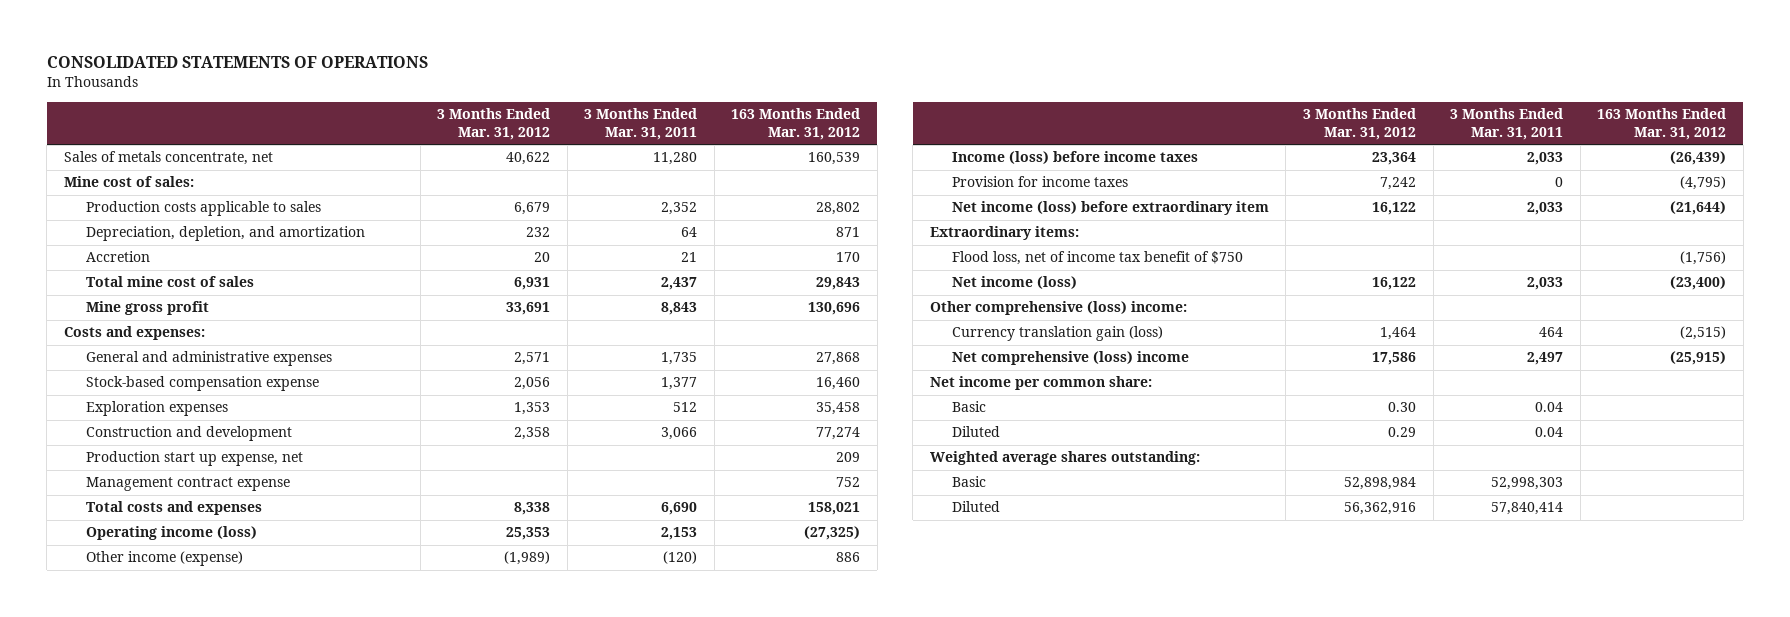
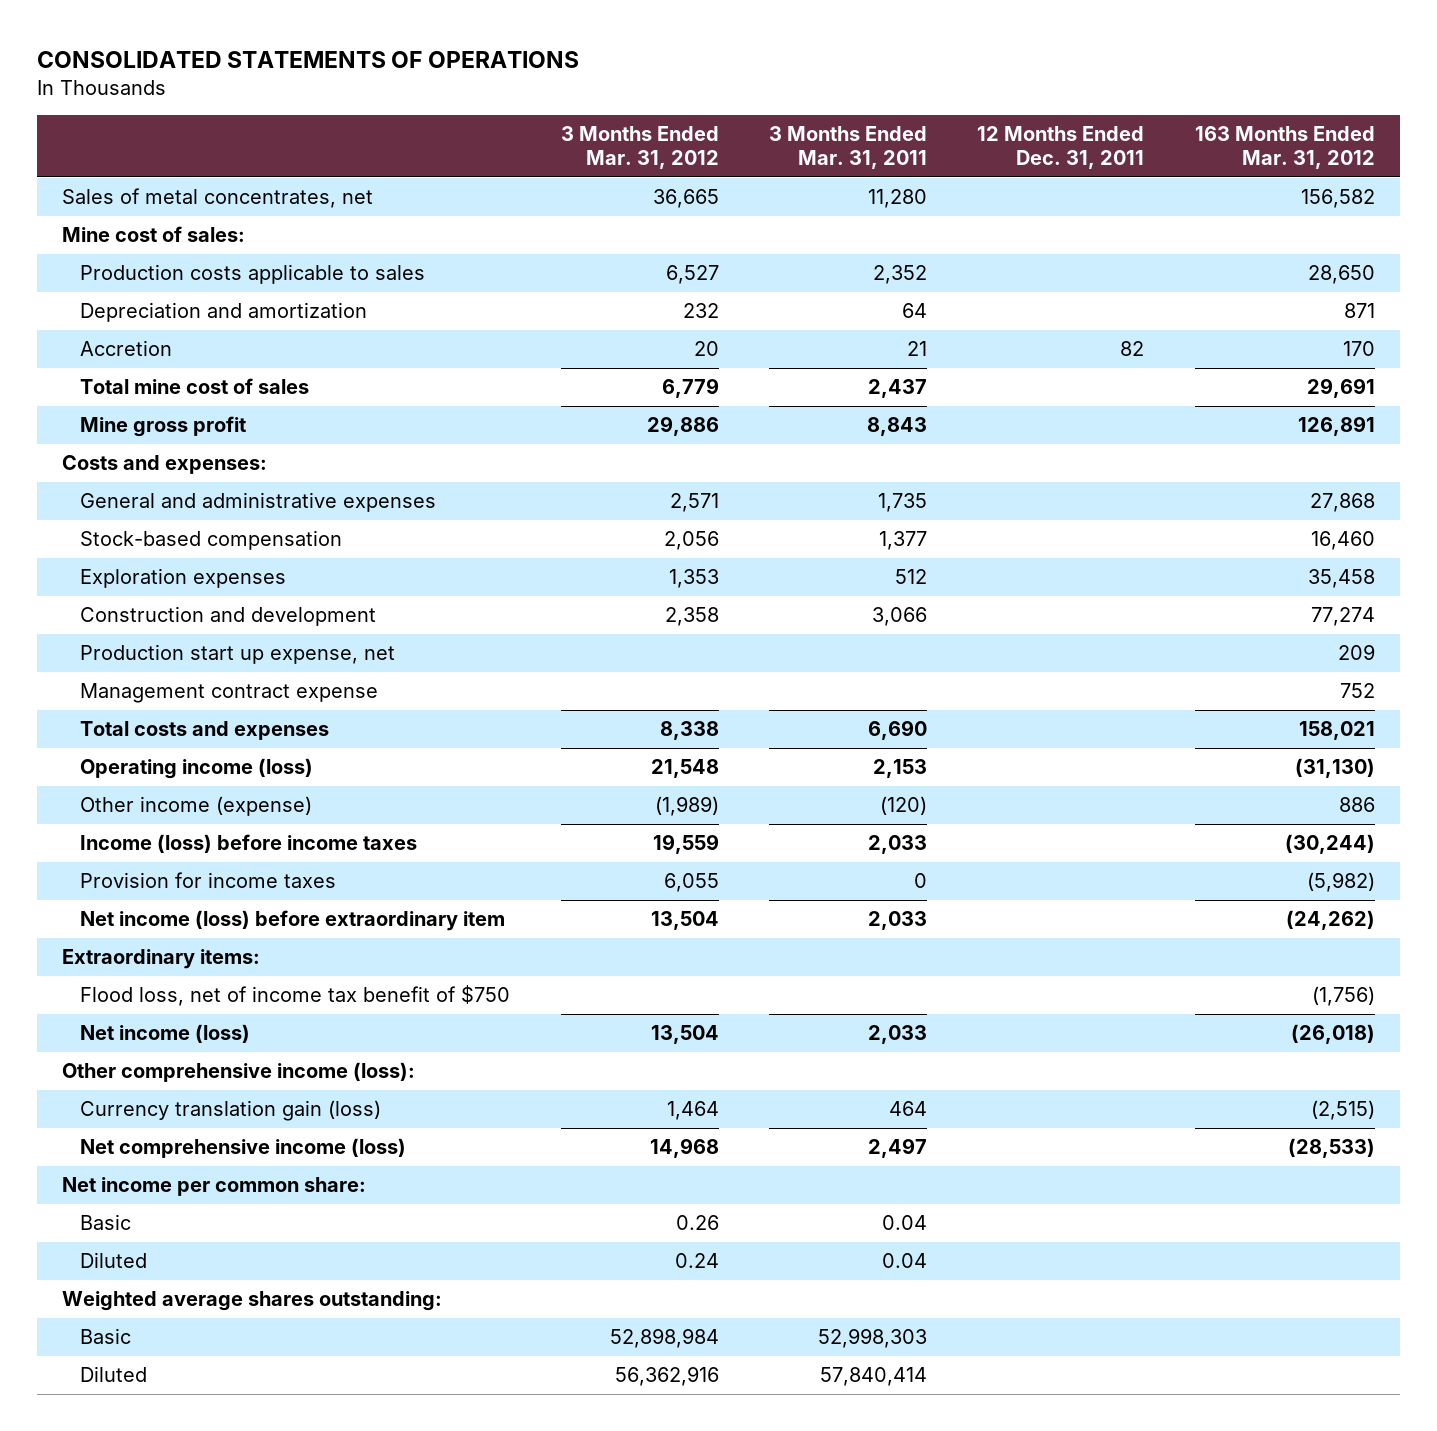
- | 3 Months Ended Mar. 31, 2012 | 3 Months Ended Mar. 31, 2011 | 163 Months Ended Mar. 31, 2012
+ | 3 Months Ended Mar. 31, 2012 | 3 Months Ended Mar. 31, 2011 | 12 Months Ended Dec. 31, 2011 | 163 Months Ended Mar. 31, 2012
- Sales of metals concentrate, net | 40,622 | 11,280 | 160,539
+ Sales of metal concentrates, net | 36,665 | 11,280 | | 156,582
- Production costs applicable to sales | 6,679 | 2,352 | 28,802
- Depreciation, depletion, and amortization | 232 | 64 | 871
+ Production costs applicable to sales | 6,527 | 2,352 | | 28,650
+ Depreciation and amortization | 232 | 64 | | 871
- Total mine cost of sales | 6,931 | 2,437 | 29,843
- Mine gross profit | 33,691 | 8,843 | 130,696
+ Total mine cost of sales | 6,779 | 2,437 | | 29,691
+ Mine gross profit | 29,886 | 8,843 | | 126,891
- Stock-based compensation expense | 2,056 | 1,377 | 16,460
+ Stock-based compensation | 2,056 | 1,377 | | 16,460
- Operating income (loss) | 25,353 | 2,153 | (27,325)
+ Operating income (loss) | 21,548 | 2,153 | | (31,130)
- Income (loss) before income taxes | 23,364 | 2,033 | (26,439)
- Provision for income taxes | 7,242 | 0 | (4,795)
- Net income (loss) before extraordinary item | 16,122 | 2,033 | (21,644)
+ Income (loss) before income taxes | 19,559 | 2,033 | | (30,244)
+ Provision for income taxes | 6,055 | 0 | | (5,982)
+ Net income (loss) before extraordinary item | 13,504 | 2,033 | | (24,262)
- Net income (loss) | 16,122 | 2,033 | (23,400)
- Other comprehensive (loss) income:
+ Net income (loss) | 13,504 | 2,033 | | (26,018)
+ Other comprehensive income (loss):
- Net comprehensive (loss) income | 17,586 | 2,497 | (25,915)
+ Net comprehensive income (loss) | 14,968 | 2,497 | | (28,533)
- Basic | 0.30 | 0.04 |
- Diluted | 0.29 | 0.04 |
+ Basic | 0.26 | 0.04 | |
+ Diluted | 0.24 | 0.04 | |

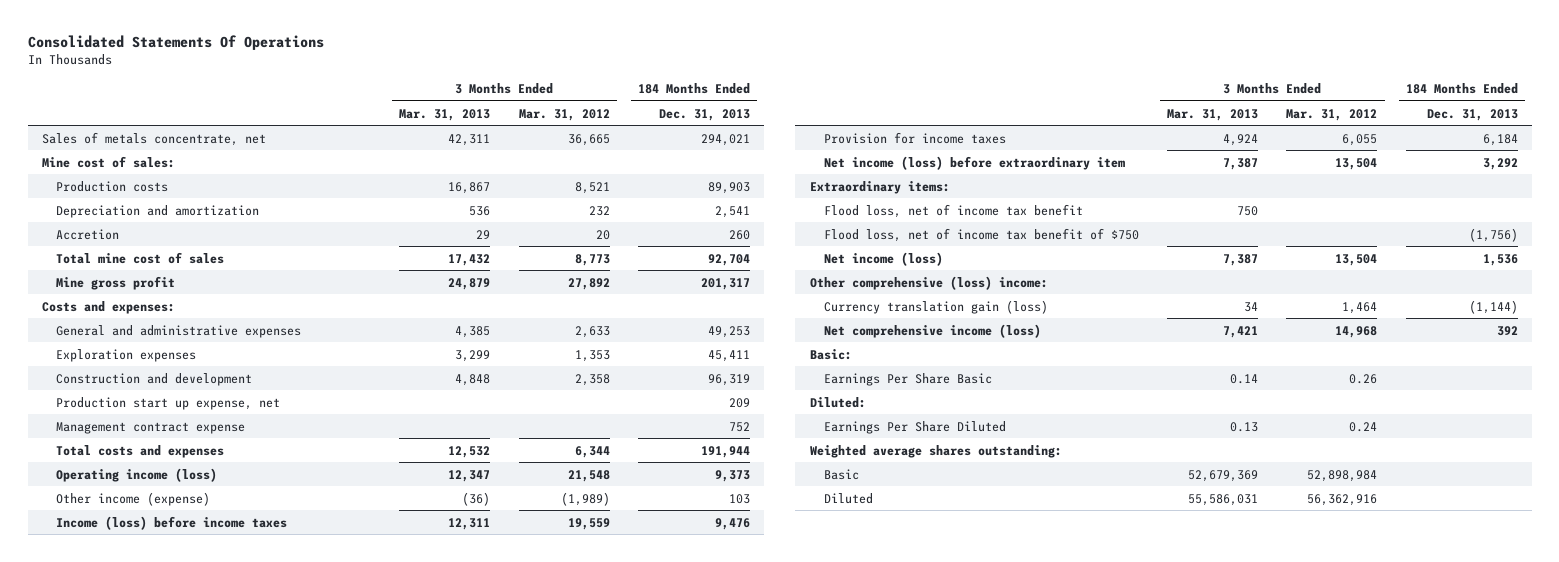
- CONSOLIDATED STATEMENTS OF OPERATIONS
+ Consolidated Statements Of Operations
- | 3 Months Ended Mar. 31, 2012 | 3 Months Ended Mar. 31, 2011 | 12 Months Ended Dec. 31, 2011 | 163 Months Ended Mar. 31, 2012
+ | 3 Months Ended Mar. 31, 2013 | 3 Months Ended Mar. 31, 2012 | 184 Months Ended Dec. 31, 2013
- Sales of metal concentrates, net | 36,665 | 11,280 | | 156,582
+ Sales of metals concentrate, net | 42,311 | 36,665 | 294,021
- Production costs applicable to sales | 6,527 | 2,352 | | 28,650
+ Production costs | 16,867 | 8,521 | 89,903
- Total mine cost of sales | 6,779 | 2,437 | | 29,691
- Mine gross profit | 29,886 | 8,843 | | 126,891
+ Total mine cost of sales | 17,432 | 8,773 | 92,704
+ Mine gross profit | 24,879 | 27,892 | 201,317
- General and administrative expenses | 2,571 | 1,735 | | 27,868
- Stock-based compensation | 2,056 | 1,377 | | 16,460
+ General and administrative expenses | 4,385 | 2,633 | 49,253
- Total costs and expenses | 8,338 | 6,690 | | 158,021
+ Total costs and expenses | 12,532 | 6,344 | 191,944
+ Flood loss, net of income tax benefit | 750 | |
- Other comprehensive income (loss):
+ Other comprehensive (loss) income:
- Net income per common share:
- Basic | 0.26 | 0.04 | |
- Diluted | 0.24 | 0.04 | |
+ Basic:
+ Earnings Per Share Basic | 0.14 | 0.26 |
+ Diluted:
+ Earnings Per Share Diluted | 0.13 | 0.24 |

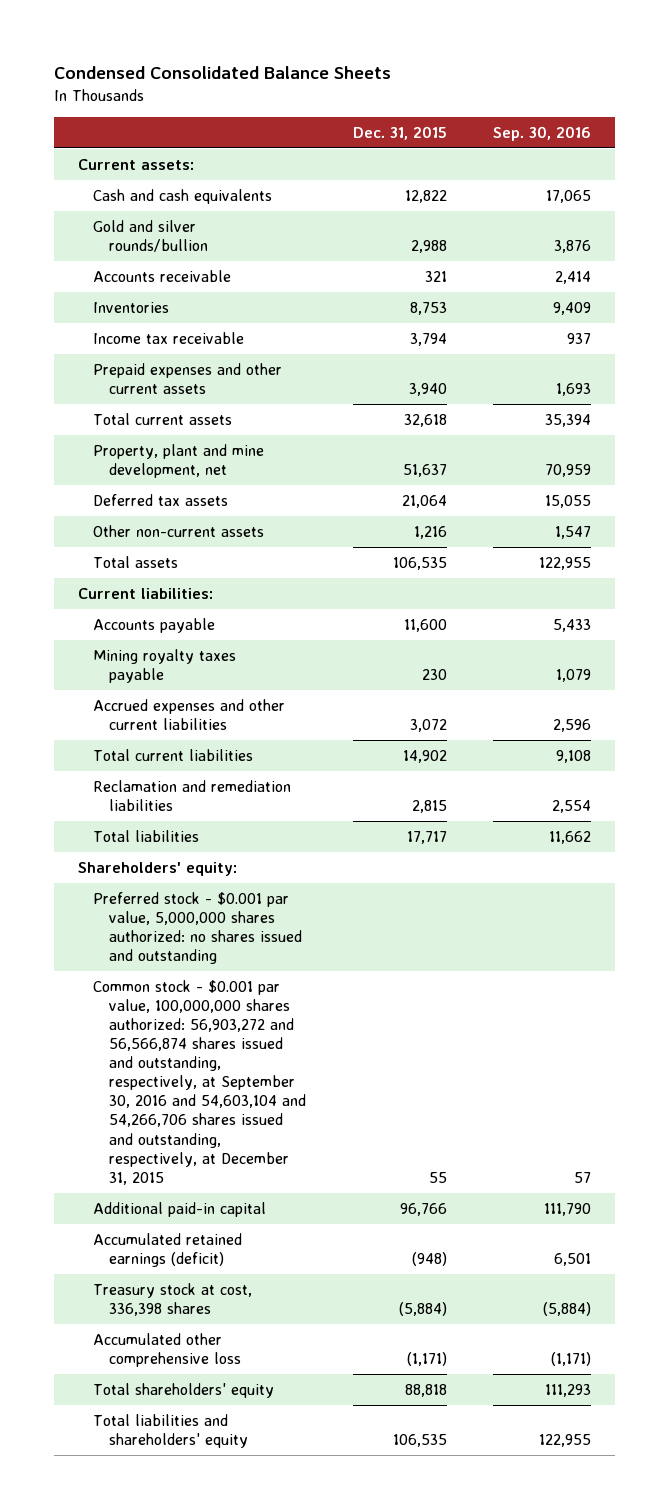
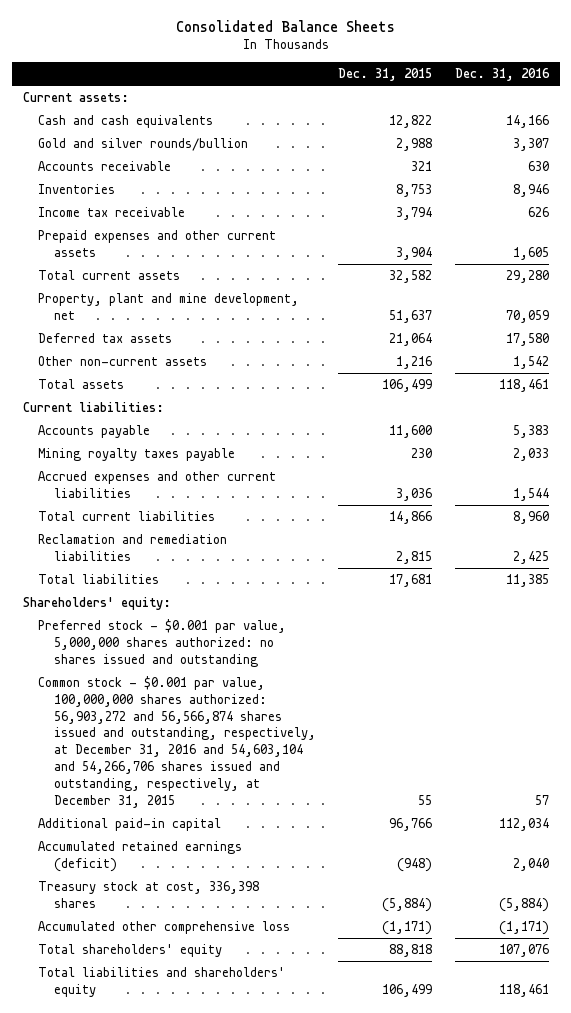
- Condensed Consolidated Balance Sheets
+ Consolidated Balance Sheets
- | Dec. 31, 2015 | Sep. 30, 2016
+ | Dec. 31, 2015 | Dec. 31, 2016
- Prepaid expenses and other current assets | 3,940 | 1,693
- Total current assets | 32,618 | 35,394
+ Prepaid expenses and other current assets | 3,904 | 1,605
+ Total current assets | 32,582 | 29,280
- Total assets | 106,535 | 122,955
+ Total assets | 106,499 | 118,461
- Accrued expenses and other current liabilities | 3,072 | 2,596
- Total current liabilities | 14,902 | 9,108
+ Accrued expenses and other current liabilities | 3,036 | 1,544
+ Total current liabilities | 14,866 | 8,960
- Total liabilities | 17,717 | 11,662
+ Total liabilities | 17,681 | 11,385
- Common stock - $0.001 par value, 100,000,000 shares authorized: 56,903,272 and 56,566,874 shares issued and outstanding, respectively, at September 30, 2016 and 54,603,104 and 54,266,706 shares issued and outstanding, respectively, at December 31, 2015 | 55 | 57
+ Common stock - $0.001 par value, 100,000,000 shares authorized: 56,903,272 and 56,566,874 shares issued and outstanding, respectively, at December 31, 2016 and 54,603,104 and 54,266,706 shares issued and outstanding, respectively, at December 31, 2015 | 55 | 57
- Total liabilities and shareholders' equity | 106,535 | 122,955
+ Total liabilities and shareholders' equity | 106,499 | 118,461

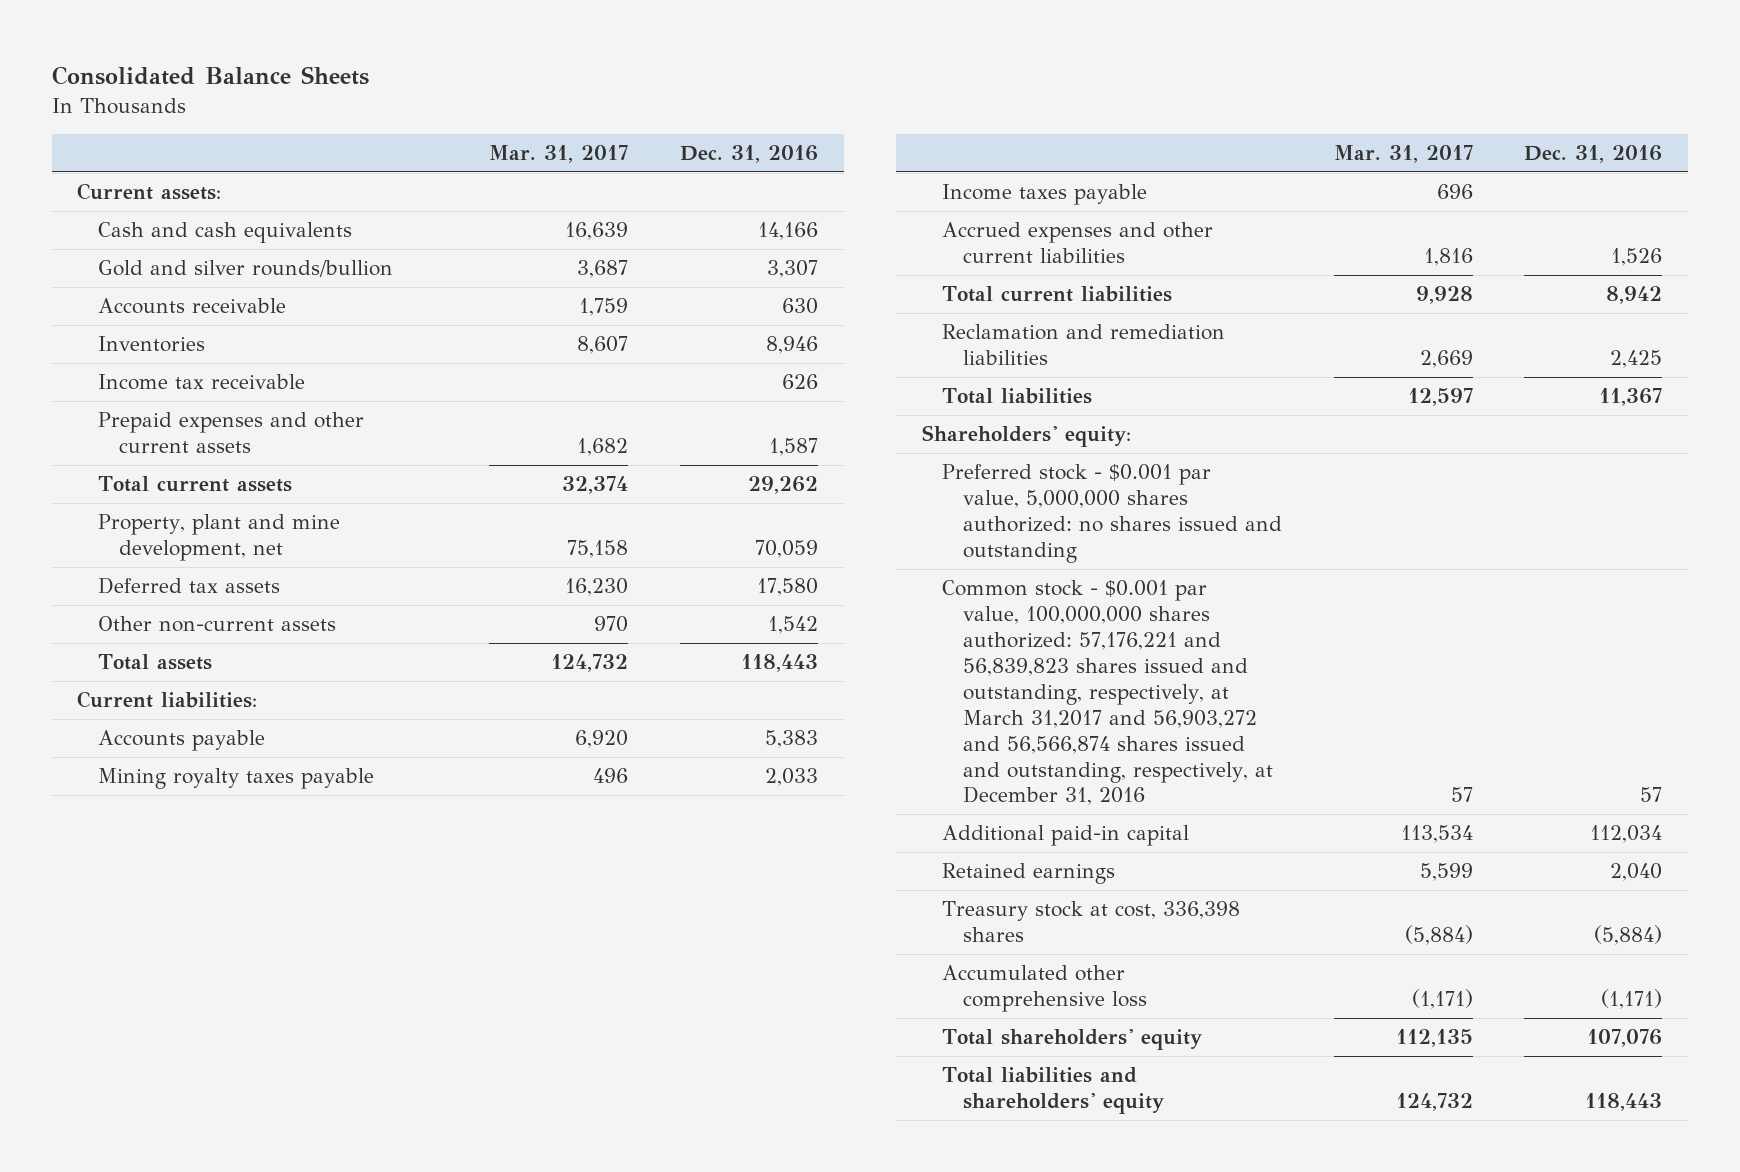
- | Dec. 31, 2015 | Dec. 31, 2016
+ | Mar. 31, 2017 | Dec. 31, 2016
- Prepaid expenses and other current assets | 3,904 | 1,605
- Total current assets | 32,582 | 29,280
+ Prepaid expenses and other current assets | 1,682 | 1,587
+ Total current assets | 32,374 | 29,262
- Total assets | 106,499 | 118,461
+ Total assets | 124,732 | 118,443
- Accrued expenses and other current liabilities | 3,036 | 1,544
- Total current liabilities | 14,866 | 8,960
+ Income taxes payable | 696 |
+ Accrued expenses and other current liabilities | 1,816 | 1,526
+ Total current liabilities | 9,928 | 8,942
- Total liabilities | 17,681 | 11,385
+ Total liabilities | 12,597 | 11,367
- Common stock - $0.001 par value, 100,000,000 shares authorized: 56,903,272 and 56,566,874 shares issued and outstanding, respectively, at December 31, 2016 and 54,603,104 and 54,266,706 shares issued and outstanding, respectively, at December 31, 2015 | 55 | 57
+ Common stock - $0.001 par value, 100,000,000 shares authorized: 57,176,221 and 56,839,823 shares issued and outstanding, respectively, at March 31,2017 and 56,903,272 and 56,566,874 shares issued and outstanding, respectively, at December 31, 2016 | 57 | 57
- Accumulated retained earnings (deficit) | (948) | 2,040
+ Retained earnings | 5,599 | 2,040
- Total liabilities and shareholders' equity | 106,499 | 118,461
+ Total liabilities and shareholders' equity | 124,732 | 118,443

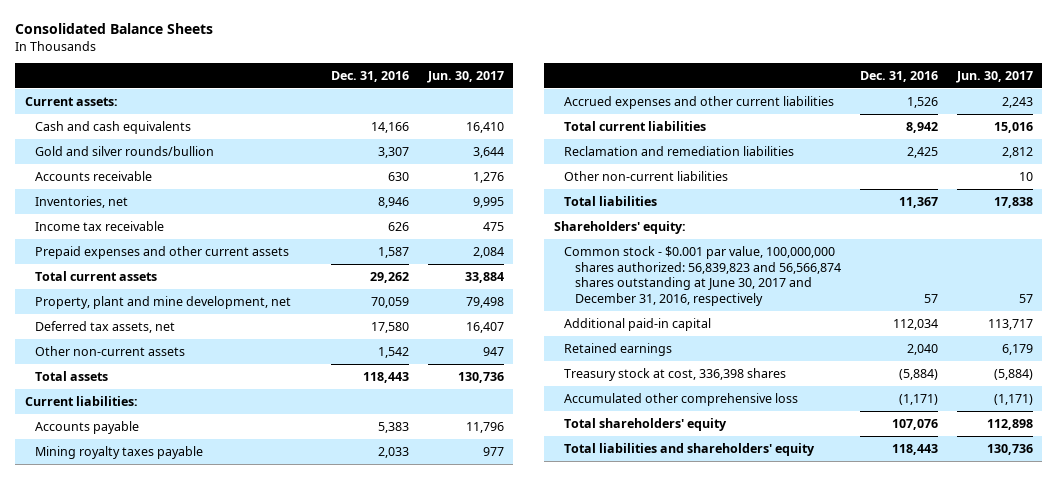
- | Mar. 31, 2017 | Dec. 31, 2016
+ | Dec. 31, 2016 | Jun. 30, 2017
- Inventories | 8,607 | 8,946
+ Inventories, net | 8,946 | 9,995
- Deferred tax assets | 16,230 | 17,580
+ Deferred tax assets, net | 17,580 | 16,407
- Income taxes payable | 696 |
+ Other non-current liabilities | | 10
- Preferred stock - $0.001 par value, 5,000,000 shares authorized: no shares issued and outstanding
- Common stock - $0.001 par value, 100,000,000 shares authorized: 57,176,221 and 56,839,823 shares issued and outstanding, respectively, at March 31,2017 and 56,903,272 and 56,566,874 shares issued and outstanding, respectively, at December 31, 2016 | 57 | 57
+ Common stock - $0.001 par value, 100,000,000 shares authorized: 56,839,823 and 56,566,874 shares outstanding at June 30, 2017 and December 31, 2016, respectively | 57 | 57

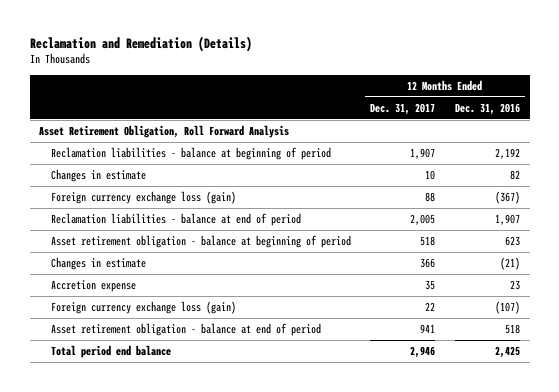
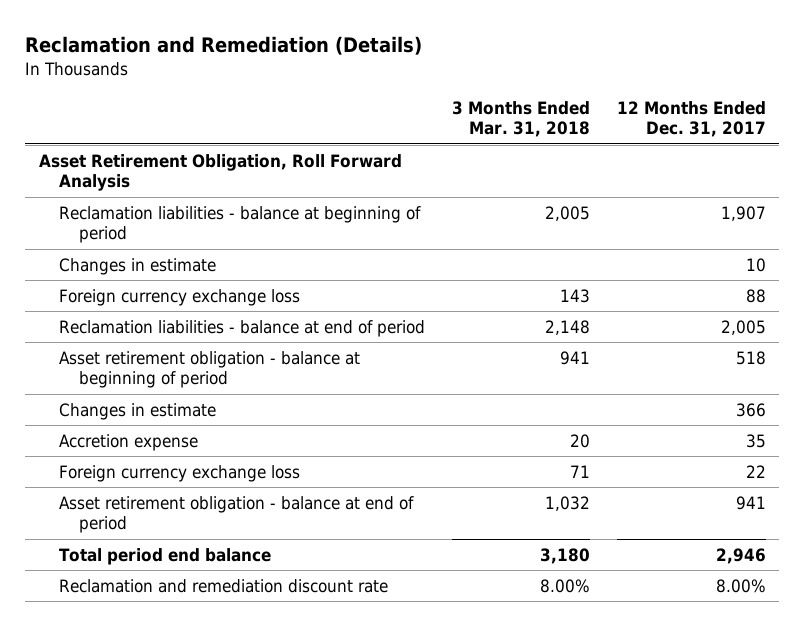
- | 12 Months Ended Dec. 31, 2017 | 12 Months Ended Dec. 31, 2016
+ | 3 Months Ended Mar. 31, 2018 | 12 Months Ended Dec. 31, 2017
- Foreign currency exchange loss (gain) | 88 | (367)
+ Foreign currency exchange loss | 143 | 88
- Foreign currency exchange loss (gain) | 22 | (107)
+ Foreign currency exchange loss | 71 | 22
+ Reclamation and remediation discount rate | 8.00% | 8.00%

